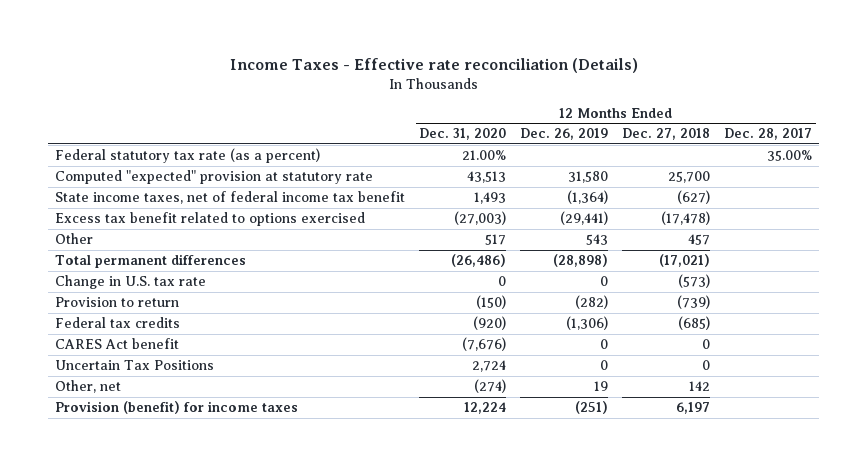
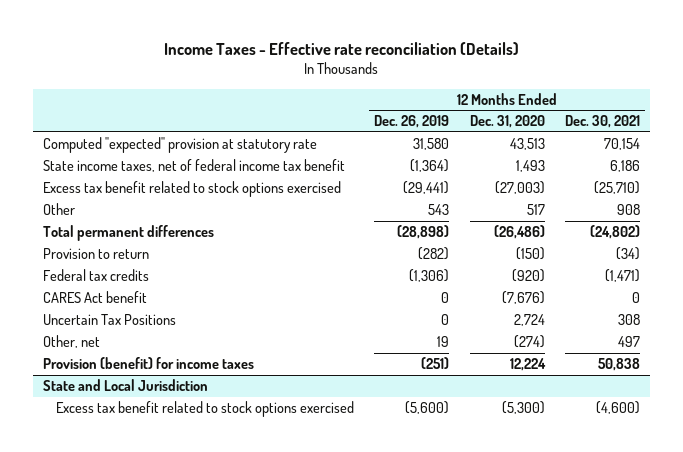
- | 12 Months Ended Dec. 31, 2020 | 12 Months Ended Dec. 26, 2019 | 12 Months Ended Dec. 27, 2018 | 12 Months Ended Dec. 28, 2017
+ | 12 Months Ended Dec. 26, 2019 | 12 Months Ended Dec. 31, 2020 | 12 Months Ended Dec. 30, 2021
- Federal statutory tax rate (as a percent) | 21.00% | | | 35.00%
- Excess tax benefit related to options exercised | (27,003) | (29,441) | (17,478) |
+ Excess tax benefit related to stock options exercised | (29,441) | (27,003) | (25,710)
- Change in U.S. tax rate | 0 | 0 | (573) |
+ State and Local Jurisdiction
+ Excess tax benefit related to stock options exercised | (5,600) | (5,300) | (4,600)

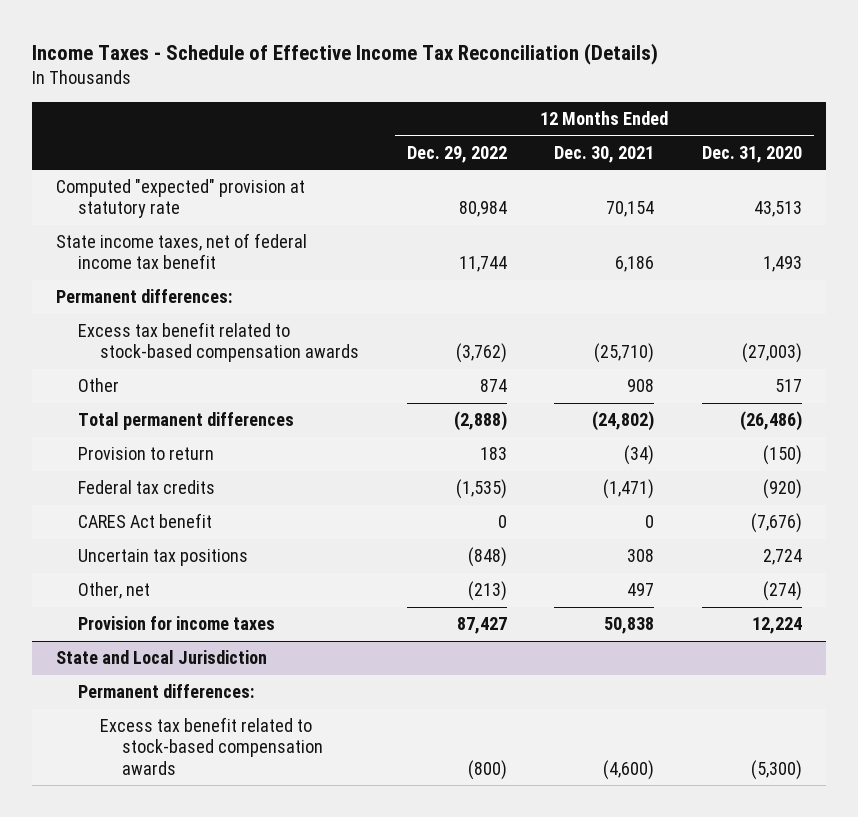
- Income Taxes - Effective rate reconciliation (Details)
+ Income Taxes - Schedule of Effective Income Tax Reconciliation (Details)
- | 12 Months Ended Dec. 26, 2019 | 12 Months Ended Dec. 31, 2020 | 12 Months Ended Dec. 30, 2021
+ | 12 Months Ended Dec. 29, 2022 | 12 Months Ended Dec. 30, 2021 | 12 Months Ended Dec. 31, 2020
- Excess tax benefit related to stock options exercised | (29,441) | (27,003) | (25,710)
+ Permanent differences:
+ Excess tax benefit related to stock-based compensation awards | (3,762) | (25,710) | (27,003)
- Uncertain Tax Positions | 0 | 2,724 | 308
+ Uncertain tax positions | (848) | 308 | 2,724
- Provision (benefit) for income taxes | (251) | 12,224 | 50,838
+ Provision for income taxes | 87,427 | 50,838 | 12,224
@ State and Local Jurisdiction
- Excess tax benefit related to stock options exercised | (5,600) | (5,300) | (4,600)
+ Permanent differences:
+ Excess tax benefit related to stock-based compensation awards | (800) | (4,600) | (5,300)

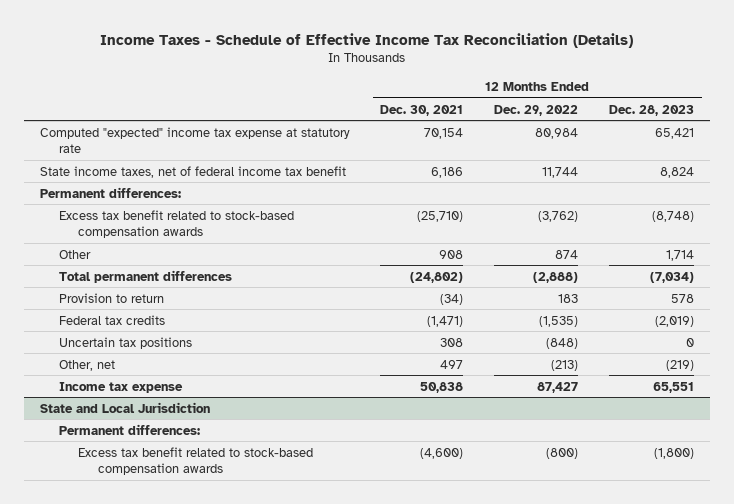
- | 12 Months Ended Dec. 29, 2022 | 12 Months Ended Dec. 30, 2021 | 12 Months Ended Dec. 31, 2020
+ | 12 Months Ended Dec. 30, 2021 | 12 Months Ended Dec. 29, 2022 | 12 Months Ended Dec. 28, 2023
- Computed "expected" provision at statutory rate | 80,984 | 70,154 | 43,513
+ Computed "expected" income tax expense at statutory rate | 70,154 | 80,984 | 65,421
- CARES Act benefit | 0 | 0 | (7,676)
- Provision for income taxes | 87,427 | 50,838 | 12,224
+ Income tax expense | 50,838 | 87,427 | 65,551

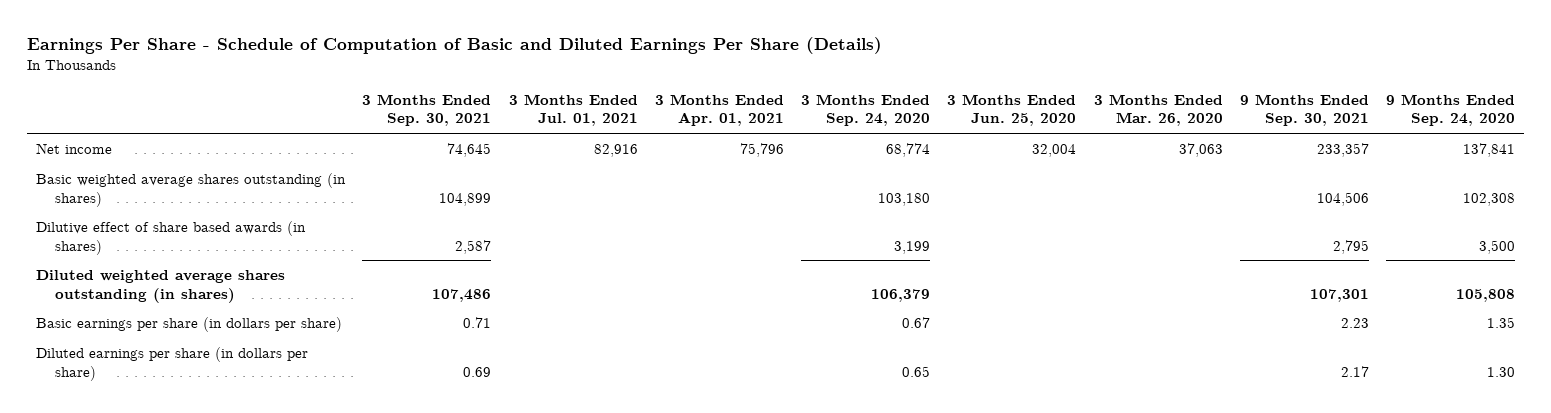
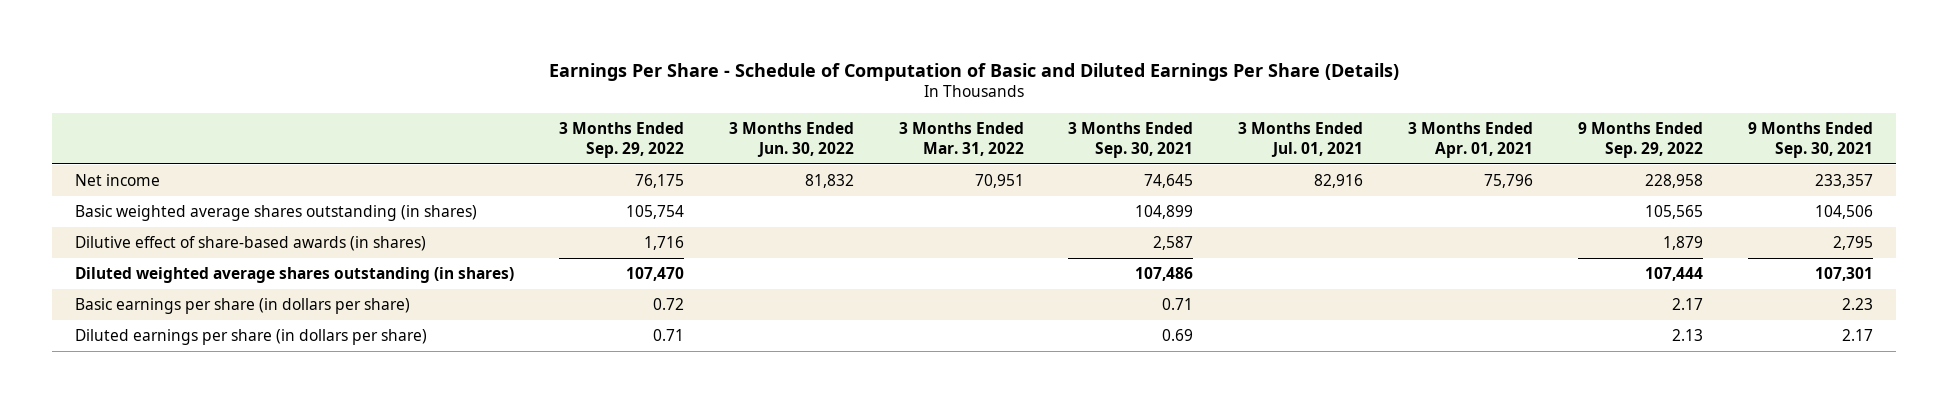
- | 3 Months Ended Sep. 30, 2021 | 3 Months Ended Jul. 01, 2021 | 3 Months Ended Apr. 01, 2021 | 3 Months Ended Sep. 24, 2020 | 3 Months Ended Jun. 25, 2020 | 3 Months Ended Mar. 26, 2020 | 9 Months Ended Sep. 30, 2021 | 9 Months Ended Sep. 24, 2020
+ | 3 Months Ended Sep. 29, 2022 | 3 Months Ended Jun. 30, 2022 | 3 Months Ended Mar. 31, 2022 | 3 Months Ended Sep. 30, 2021 | 3 Months Ended Jul. 01, 2021 | 3 Months Ended Apr. 01, 2021 | 9 Months Ended Sep. 29, 2022 | 9 Months Ended Sep. 30, 2021
- Dilutive effect of share based awards (in shares) | 2,587 | | | 3,199 | | | 2,795 | 3,500
+ Dilutive effect of share-based awards (in shares) | 1,716 | | | 2,587 | | | 1,879 | 2,795

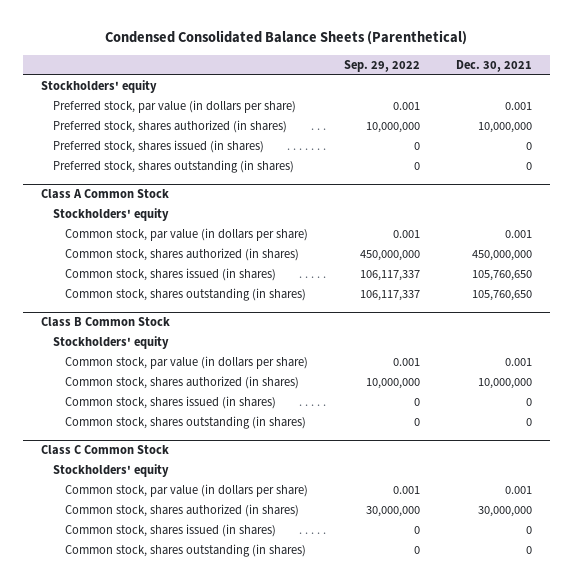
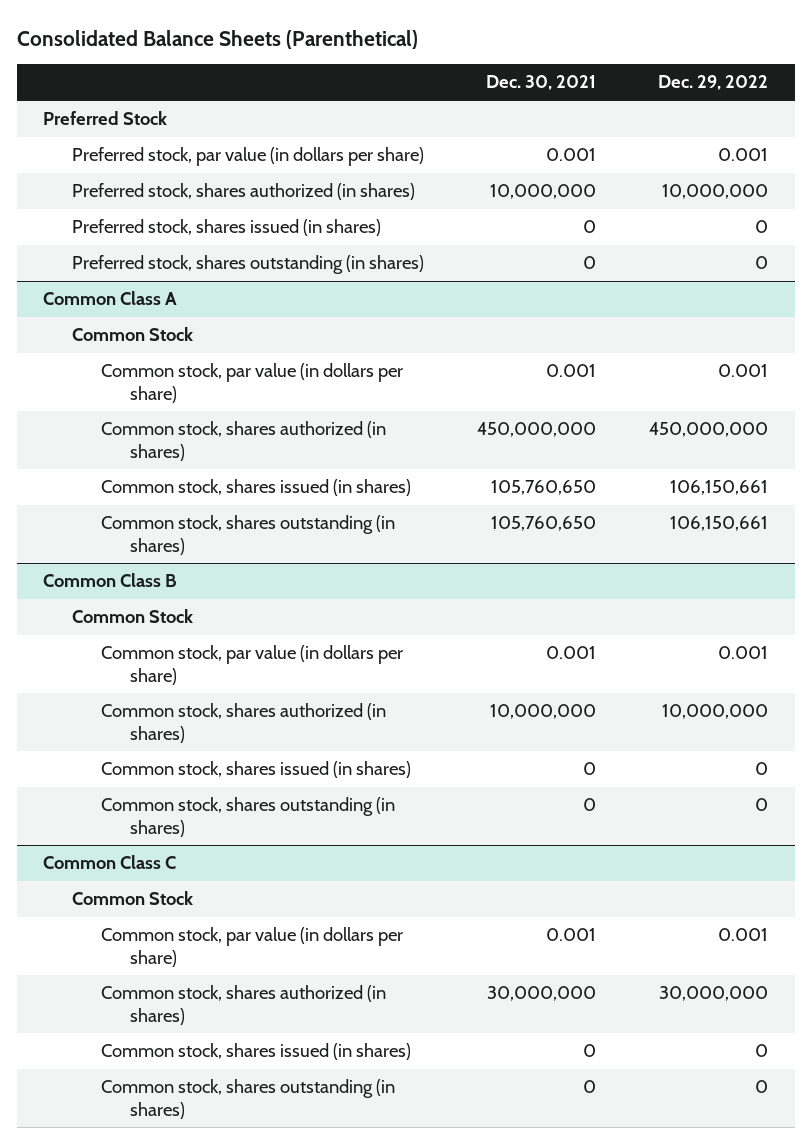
- Condensed Consolidated Balance Sheets (Parenthetical)
+ Consolidated Balance Sheets (Parenthetical)
- | Sep. 29, 2022 | Dec. 30, 2021
+ | Dec. 30, 2021 | Dec. 29, 2022
- Stockholders' equity
+ Preferred Stock
- Class A Common Stock
- Stockholders' equity
+ Common Class A
+ Common Stock
- Class B Common Stock
- Stockholders' equity
+ Common Class B
+ Common Stock
- Class C Common Stock
- Stockholders' equity
+ Common Class C
+ Common Stock

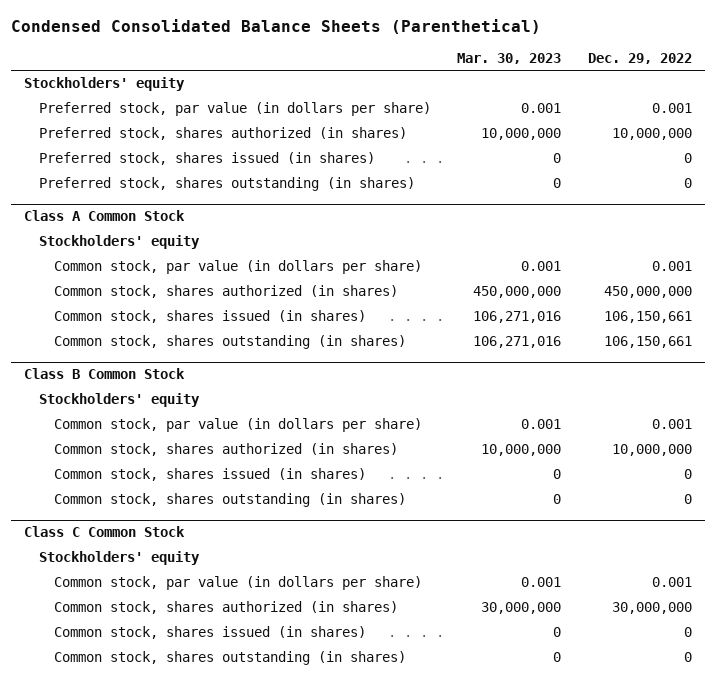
- Consolidated Balance Sheets (Parenthetical)
+ Condensed Consolidated Balance Sheets (Parenthetical)
- | Dec. 30, 2021 | Dec. 29, 2022
+ | Mar. 30, 2023 | Dec. 29, 2022
- Preferred Stock
+ Stockholders' equity
- Common Class A
- Common Stock
+ Class A Common Stock
+ Stockholders' equity
- Common Class B
- Common Stock
+ Class B Common Stock
+ Stockholders' equity
- Common Class C
- Common Stock
+ Class C Common Stock
+ Stockholders' equity

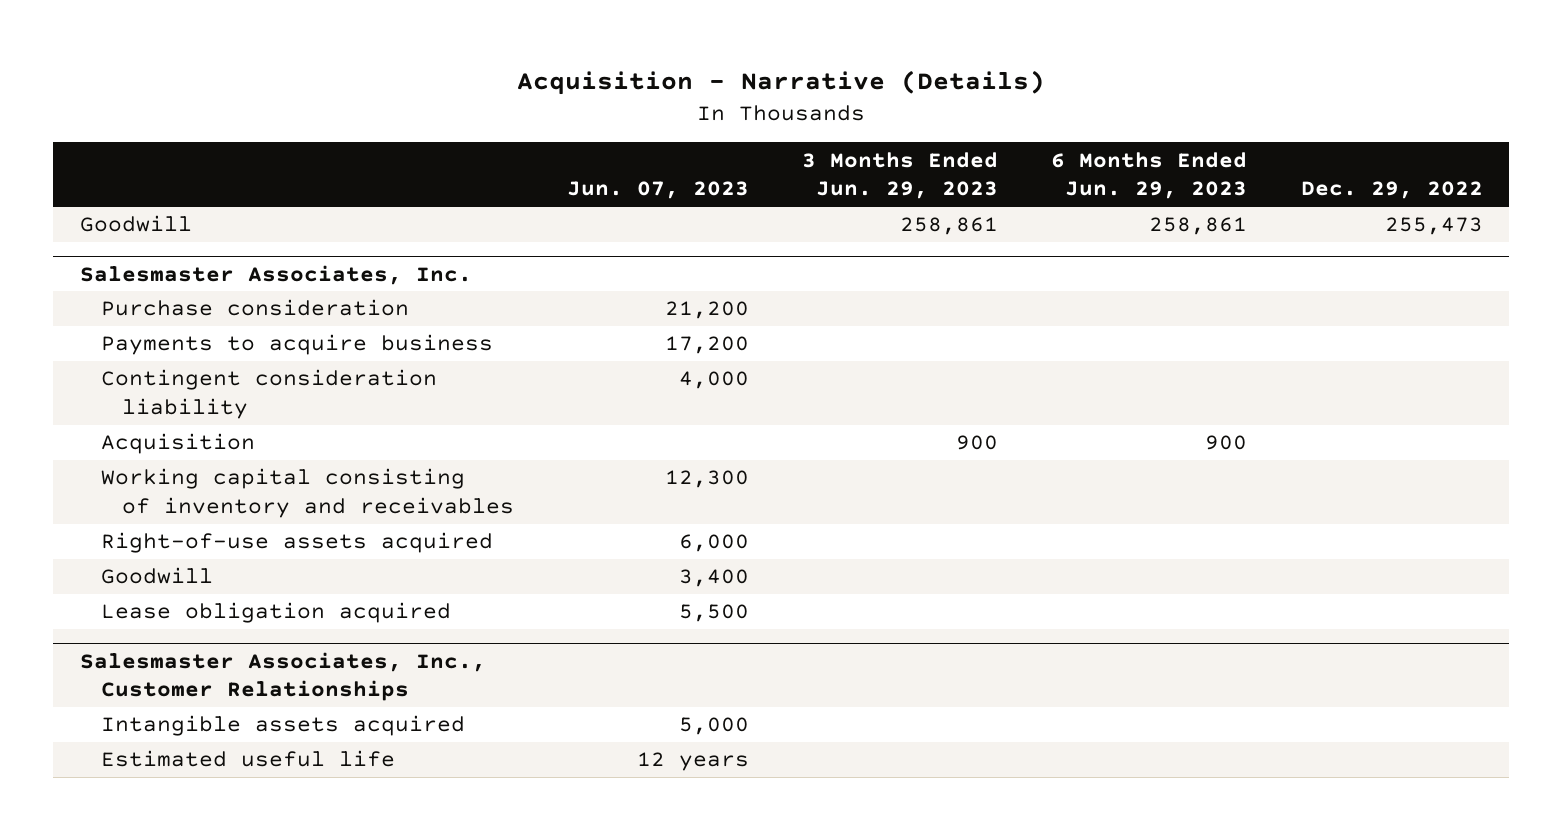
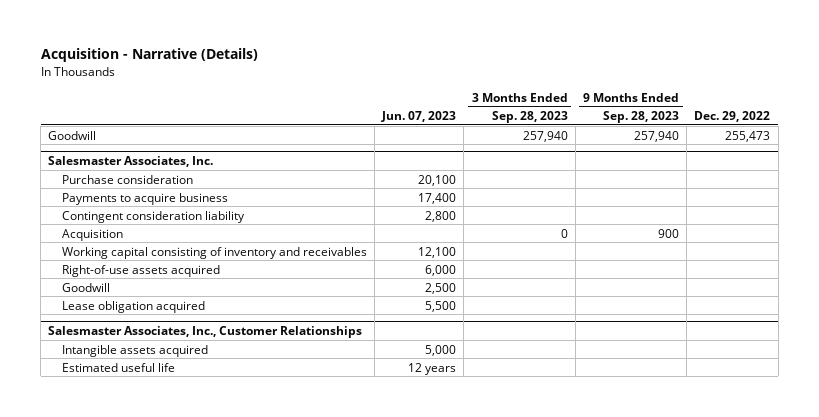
- | Jun. 07, 2023 | 3 Months Ended Jun. 29, 2023 | 6 Months Ended Jun. 29, 2023 | Dec. 29, 2022
+ | Jun. 07, 2023 | 3 Months Ended Sep. 28, 2023 | 9 Months Ended Sep. 28, 2023 | Dec. 29, 2022
@ Salesmaster Associates, Inc.
- Purchase consideration | 21,200 | | |
- Payments to acquire business | 17,200 | | |
- Contingent consideration liability | 4,000 | | |
+ Purchase consideration | 20,100 | | |
+ Payments to acquire business | 17,400 | | |
+ Contingent consideration liability | 2,800 | | |
- Working capital consisting of inventory and receivables | 12,300 | | |
+ Working capital consisting of inventory and receivables | 12,100 | | |
- Goodwill | 3,400 | | |
+ Goodwill | 2,500 | | |

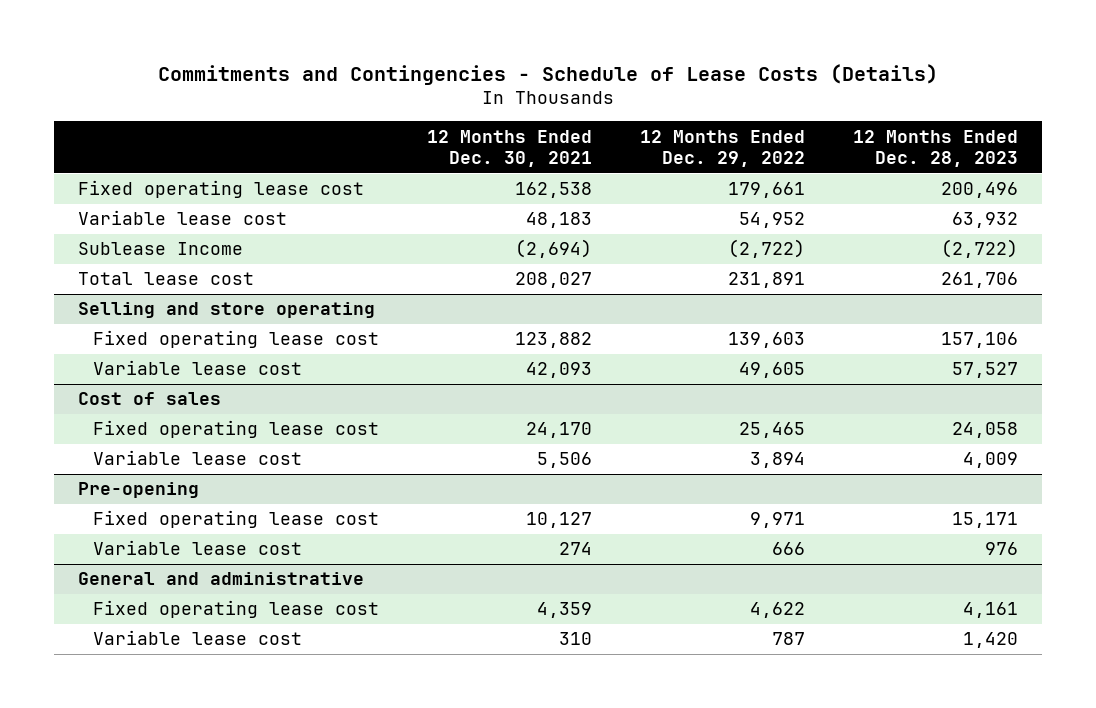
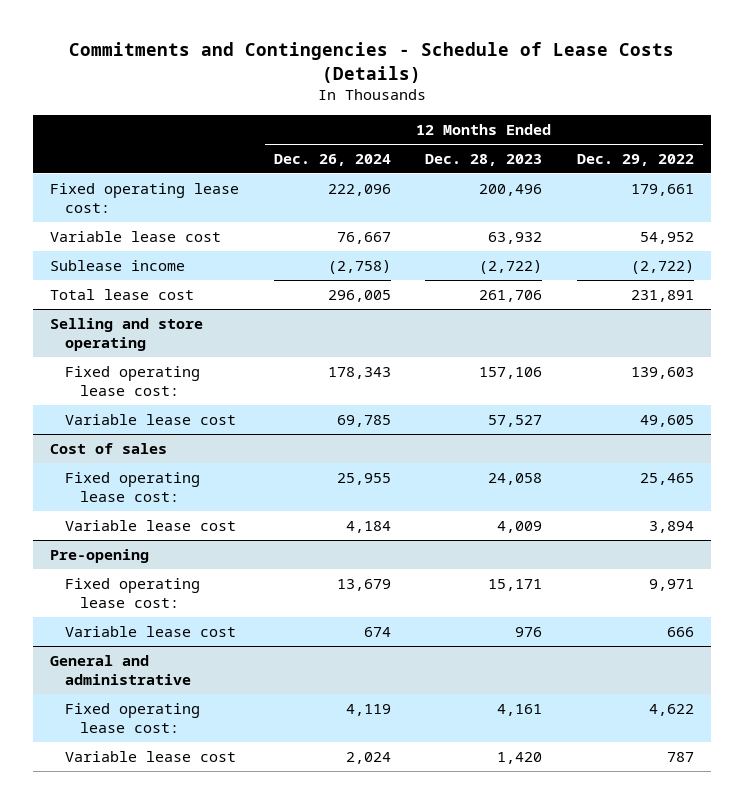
- | 12 Months Ended Dec. 30, 2021 | 12 Months Ended Dec. 29, 2022 | 12 Months Ended Dec. 28, 2023
+ | 12 Months Ended Dec. 26, 2024 | 12 Months Ended Dec. 28, 2023 | 12 Months Ended Dec. 29, 2022
- Fixed operating lease cost | 162,538 | 179,661 | 200,496
+ Fixed operating lease cost: | 222,096 | 200,496 | 179,661
- Sublease Income | (2,694) | (2,722) | (2,722)
+ Sublease income | (2,758) | (2,722) | (2,722)
@ Selling and store operating
- Fixed operating lease cost | 123,882 | 139,603 | 157,106
+ Fixed operating lease cost: | 178,343 | 157,106 | 139,603
@ Cost of sales
- Fixed operating lease cost | 24,170 | 25,465 | 24,058
+ Fixed operating lease cost: | 25,955 | 24,058 | 25,465
@ Pre-opening
- Fixed operating lease cost | 10,127 | 9,971 | 15,171
+ Fixed operating lease cost: | 13,679 | 15,171 | 9,971
@ General and administrative
- Fixed operating lease cost | 4,359 | 4,622 | 4,161
+ Fixed operating lease cost: | 4,119 | 4,161 | 4,622

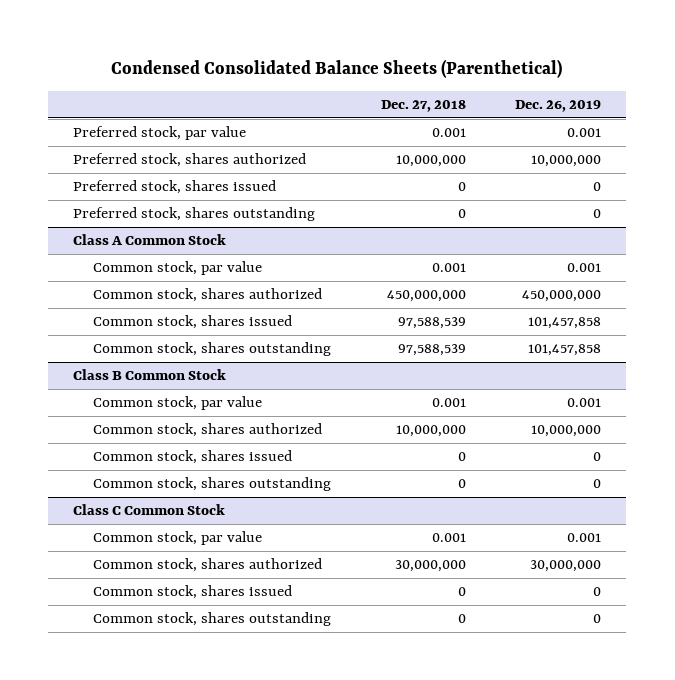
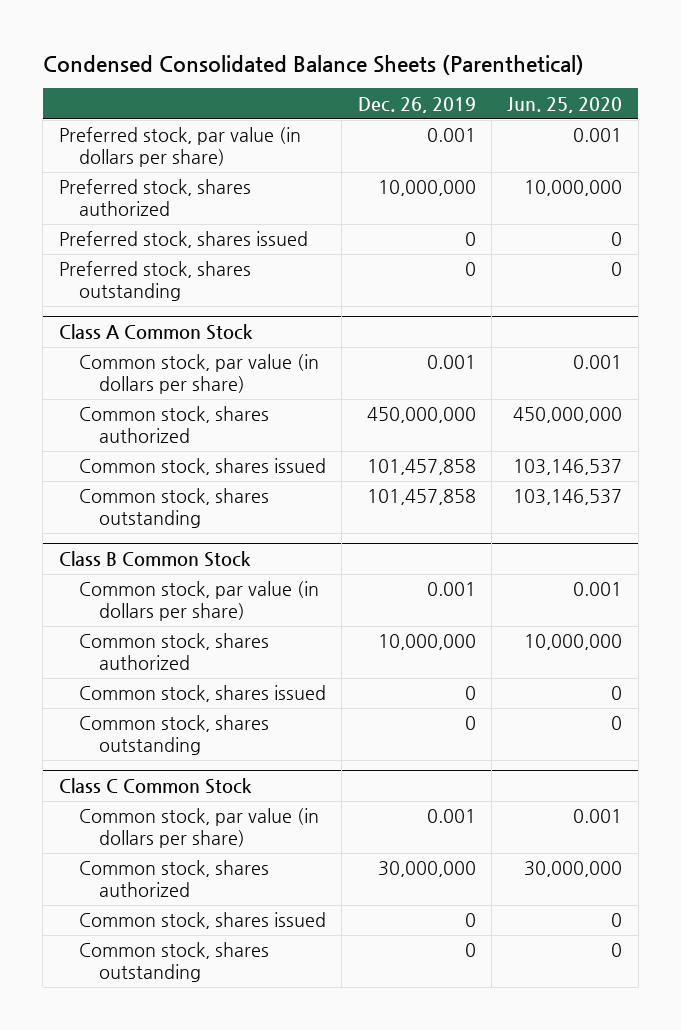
- | Dec. 27, 2018 | Dec. 26, 2019
+ | Dec. 26, 2019 | Jun. 25, 2020
- Preferred stock, par value | 0.001 | 0.001
+ Preferred stock, par value (in dollars per share) | 0.001 | 0.001
@ Class A Common Stock
- Common stock, par value | 0.001 | 0.001
+ Common stock, par value (in dollars per share) | 0.001 | 0.001
@ Class B Common Stock
- Common stock, par value | 0.001 | 0.001
+ Common stock, par value (in dollars per share) | 0.001 | 0.001
@ Class C Common Stock
- Common stock, par value | 0.001 | 0.001
+ Common stock, par value (in dollars per share) | 0.001 | 0.001

